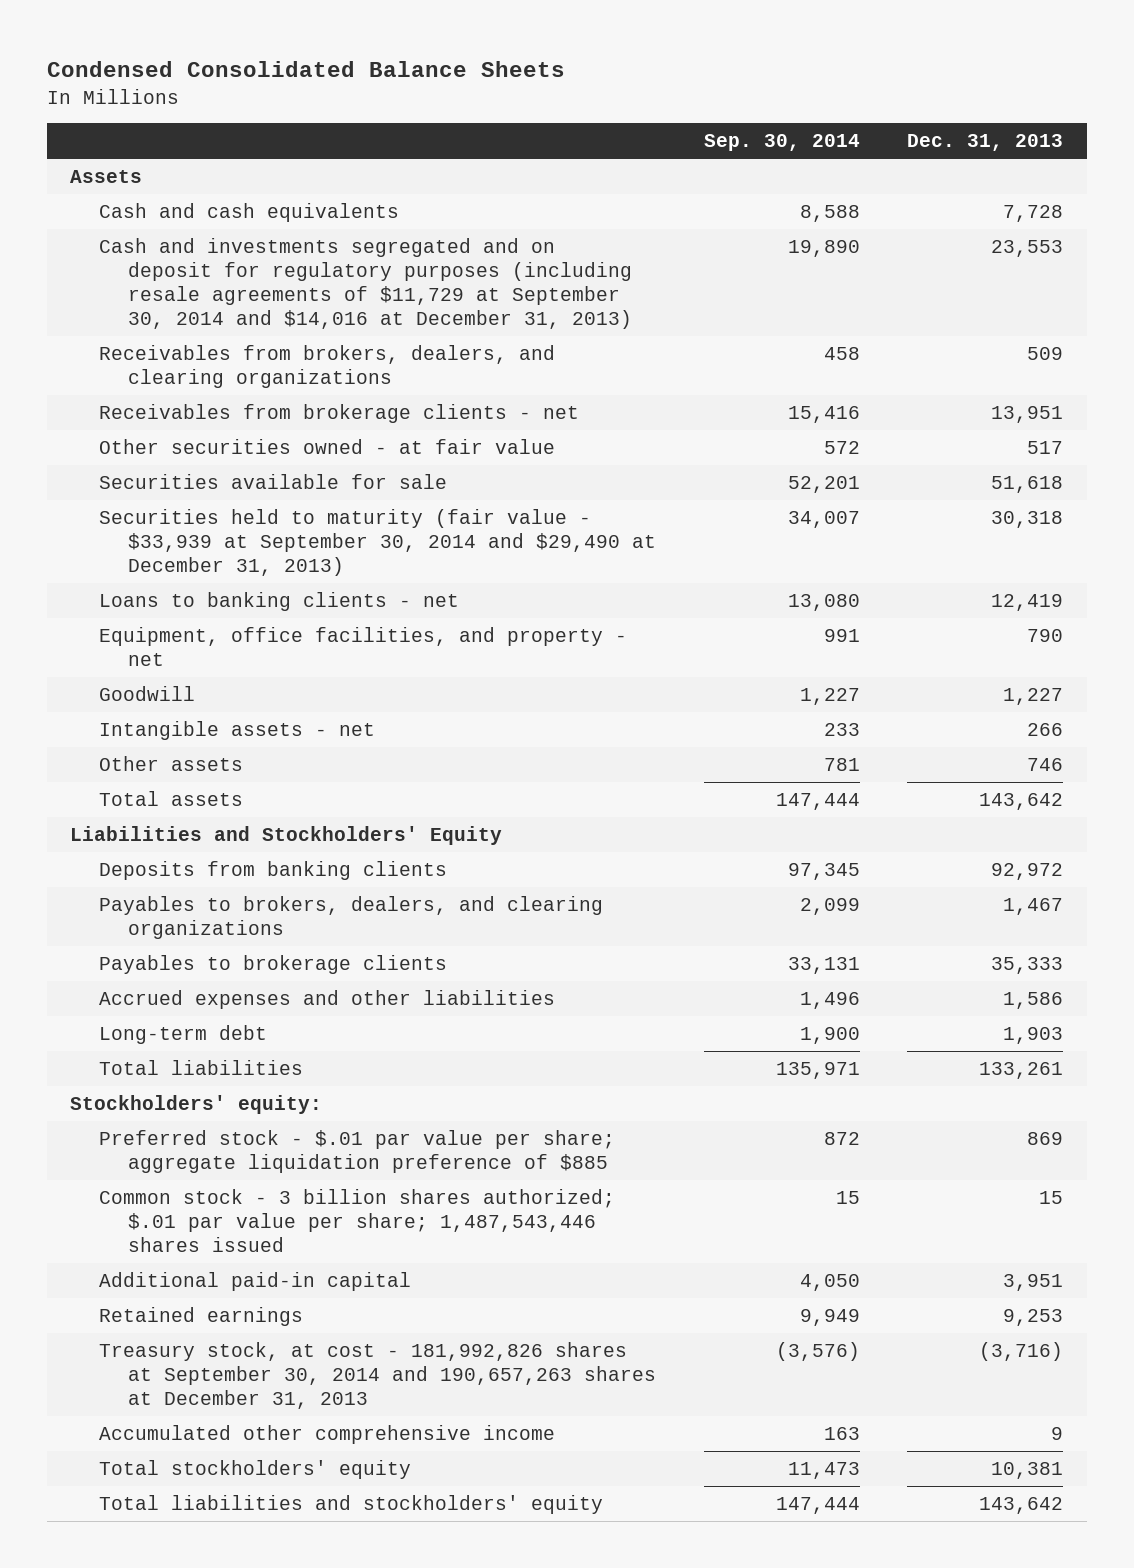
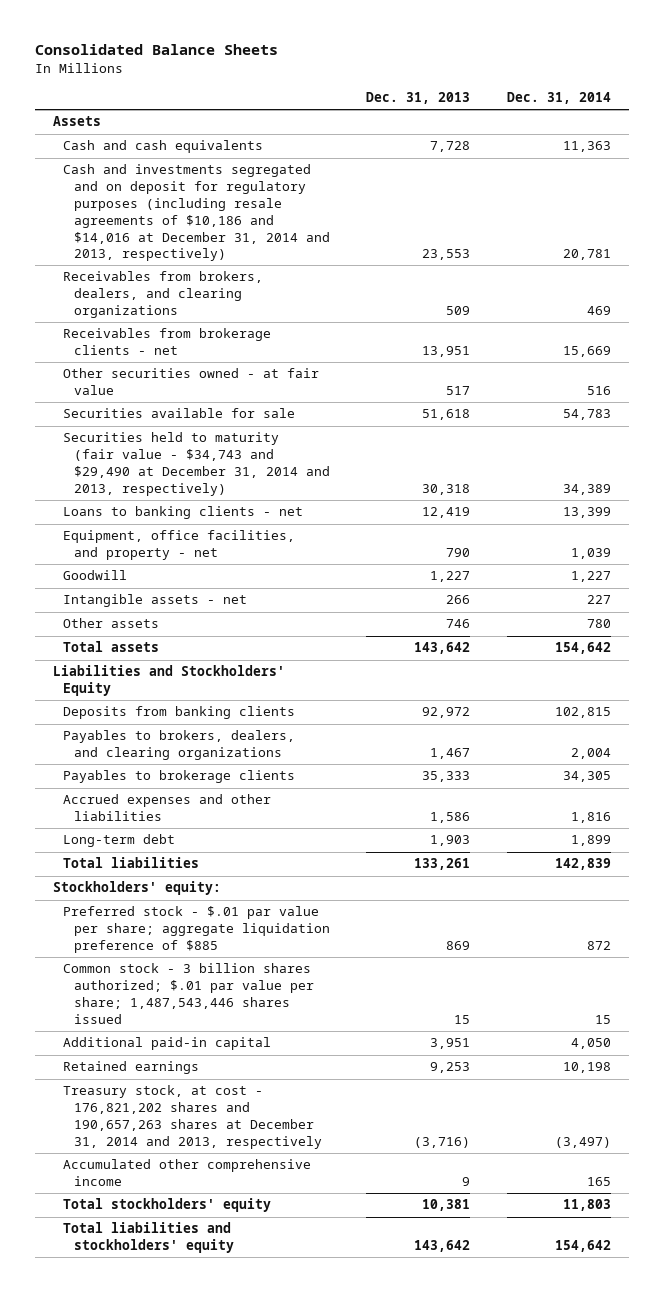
- Condensed Consolidated Balance Sheets
+ Consolidated Balance Sheets
- | Sep. 30, 2014 | Dec. 31, 2013
+ | Dec. 31, 2013 | Dec. 31, 2014
- Cash and investments segregated and on deposit for regulatory purposes (including resale agreements of $11,729 at September 30, 2014 and $14,016 at December 31, 2013) | 19,890 | 23,553
+ Cash and investments segregated and on deposit for regulatory purposes (including resale agreements of $10,186 and $14,016 at December 31, 2014 and 2013, respectively) | 23,553 | 20,781
- Securities held to maturity (fair value - $33,939 at September 30, 2014 and $29,490 at December 31, 2013) | 34,007 | 30,318
+ Securities held to maturity (fair value - $34,743 and $29,490 at December 31, 2014 and 2013, respectively) | 30,318 | 34,389
- Treasury stock, at cost - 181,992,826 shares at September 30, 2014 and 190,657,263 shares at December 31, 2013 | (3,576) | (3,716)
+ Treasury stock, at cost - 176,821,202 shares and 190,657,263 shares at December 31, 2014 and 2013, respectively | (3,716) | (3,497)

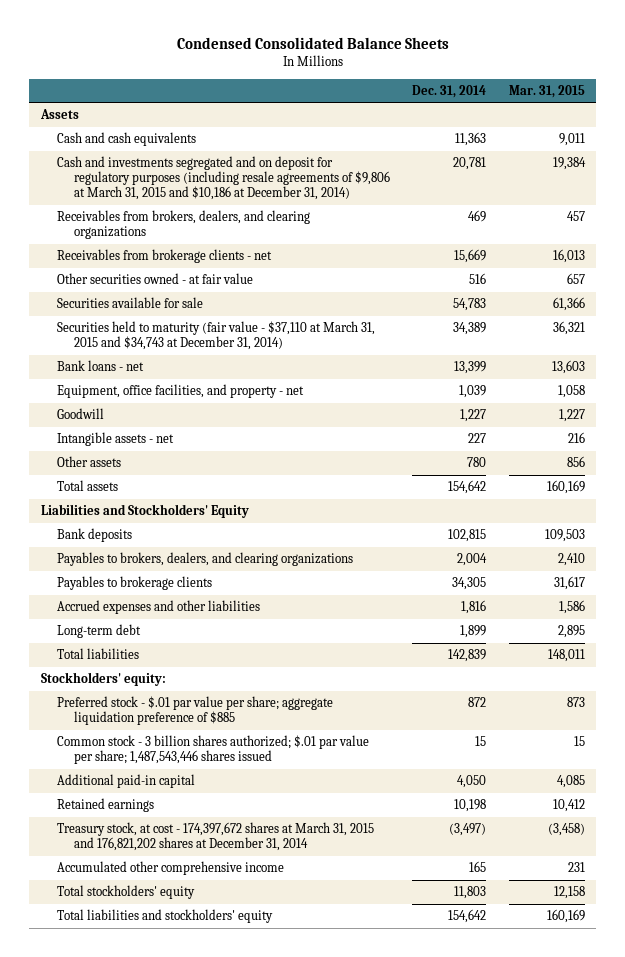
- Consolidated Balance Sheets
+ Condensed Consolidated Balance Sheets
- | Dec. 31, 2013 | Dec. 31, 2014
+ | Dec. 31, 2014 | Mar. 31, 2015
- Cash and investments segregated and on deposit for regulatory purposes (including resale agreements of $10,186 and $14,016 at December 31, 2014 and 2013, respectively) | 23,553 | 20,781
+ Cash and investments segregated and on deposit for regulatory purposes (including resale agreements of $9,806 at March 31, 2015 and $10,186 at December 31, 2014) | 20,781 | 19,384
- Securities held to maturity (fair value - $34,743 and $29,490 at December 31, 2014 and 2013, respectively) | 30,318 | 34,389
- Loans to banking clients - net | 12,419 | 13,399
+ Securities held to maturity (fair value - $37,110 at March 31, 2015 and $34,743 at December 31, 2014) | 34,389 | 36,321
+ Bank loans - net | 13,399 | 13,603
- Deposits from banking clients | 92,972 | 102,815
+ Bank deposits | 102,815 | 109,503
- Treasury stock, at cost - 176,821,202 shares and 190,657,263 shares at December 31, 2014 and 2013, respectively | (3,716) | (3,497)
+ Treasury stock, at cost - 174,397,672 shares at March 31, 2015 and 176,821,202 shares at December 31, 2014 | (3,497) | (3,458)

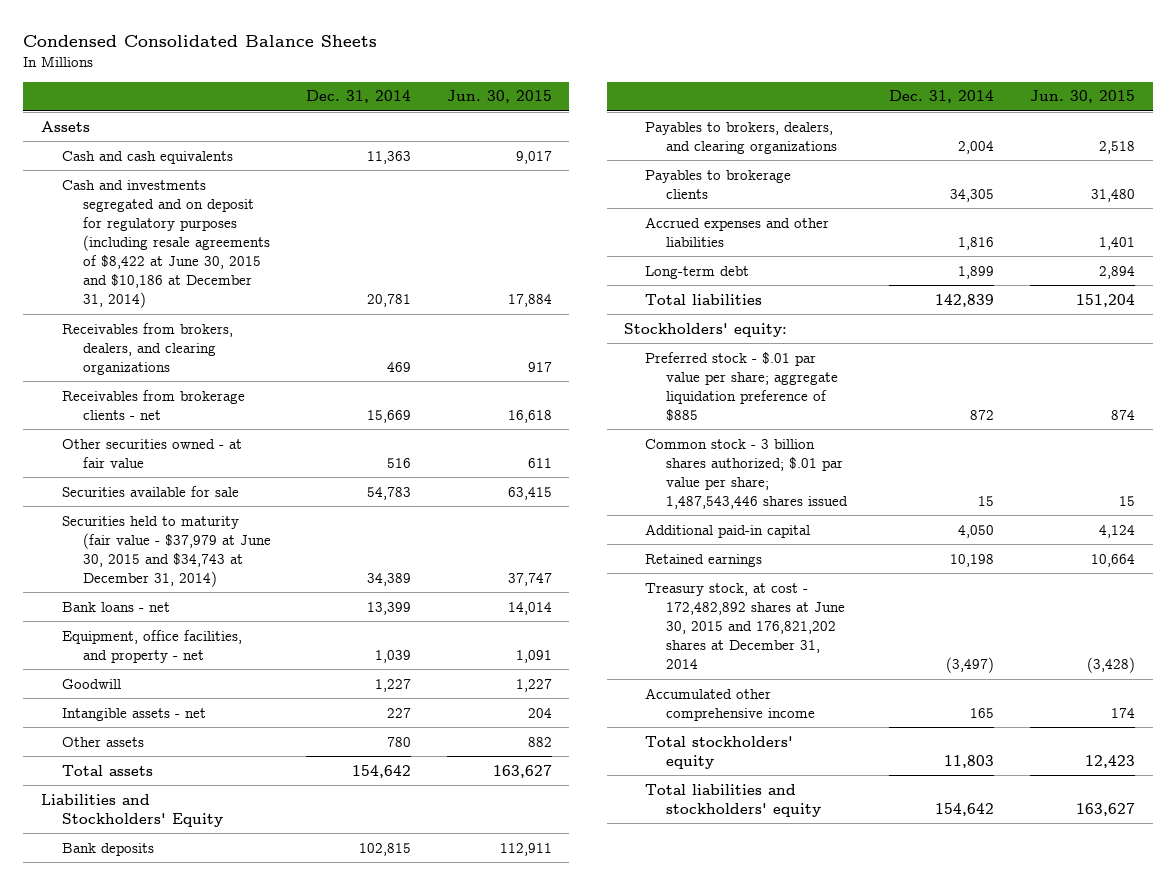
- | Dec. 31, 2014 | Mar. 31, 2015
+ | Dec. 31, 2014 | Jun. 30, 2015
- Cash and investments segregated and on deposit for regulatory purposes (including resale agreements of $9,806 at March 31, 2015 and $10,186 at December 31, 2014) | 20,781 | 19,384
+ Cash and investments segregated and on deposit for regulatory purposes (including resale agreements of $8,422 at June 30, 2015 and $10,186 at December 31, 2014) | 20,781 | 17,884
- Securities held to maturity (fair value - $37,110 at March 31, 2015 and $34,743 at December 31, 2014) | 34,389 | 36,321
+ Securities held to maturity (fair value - $37,979 at June 30, 2015 and $34,743 at December 31, 2014) | 34,389 | 37,747
- Treasury stock, at cost - 174,397,672 shares at March 31, 2015 and 176,821,202 shares at December 31, 2014 | (3,497) | (3,458)
+ Treasury stock, at cost - 172,482,892 shares at June 30, 2015 and 176,821,202 shares at December 31, 2014 | (3,497) | (3,428)

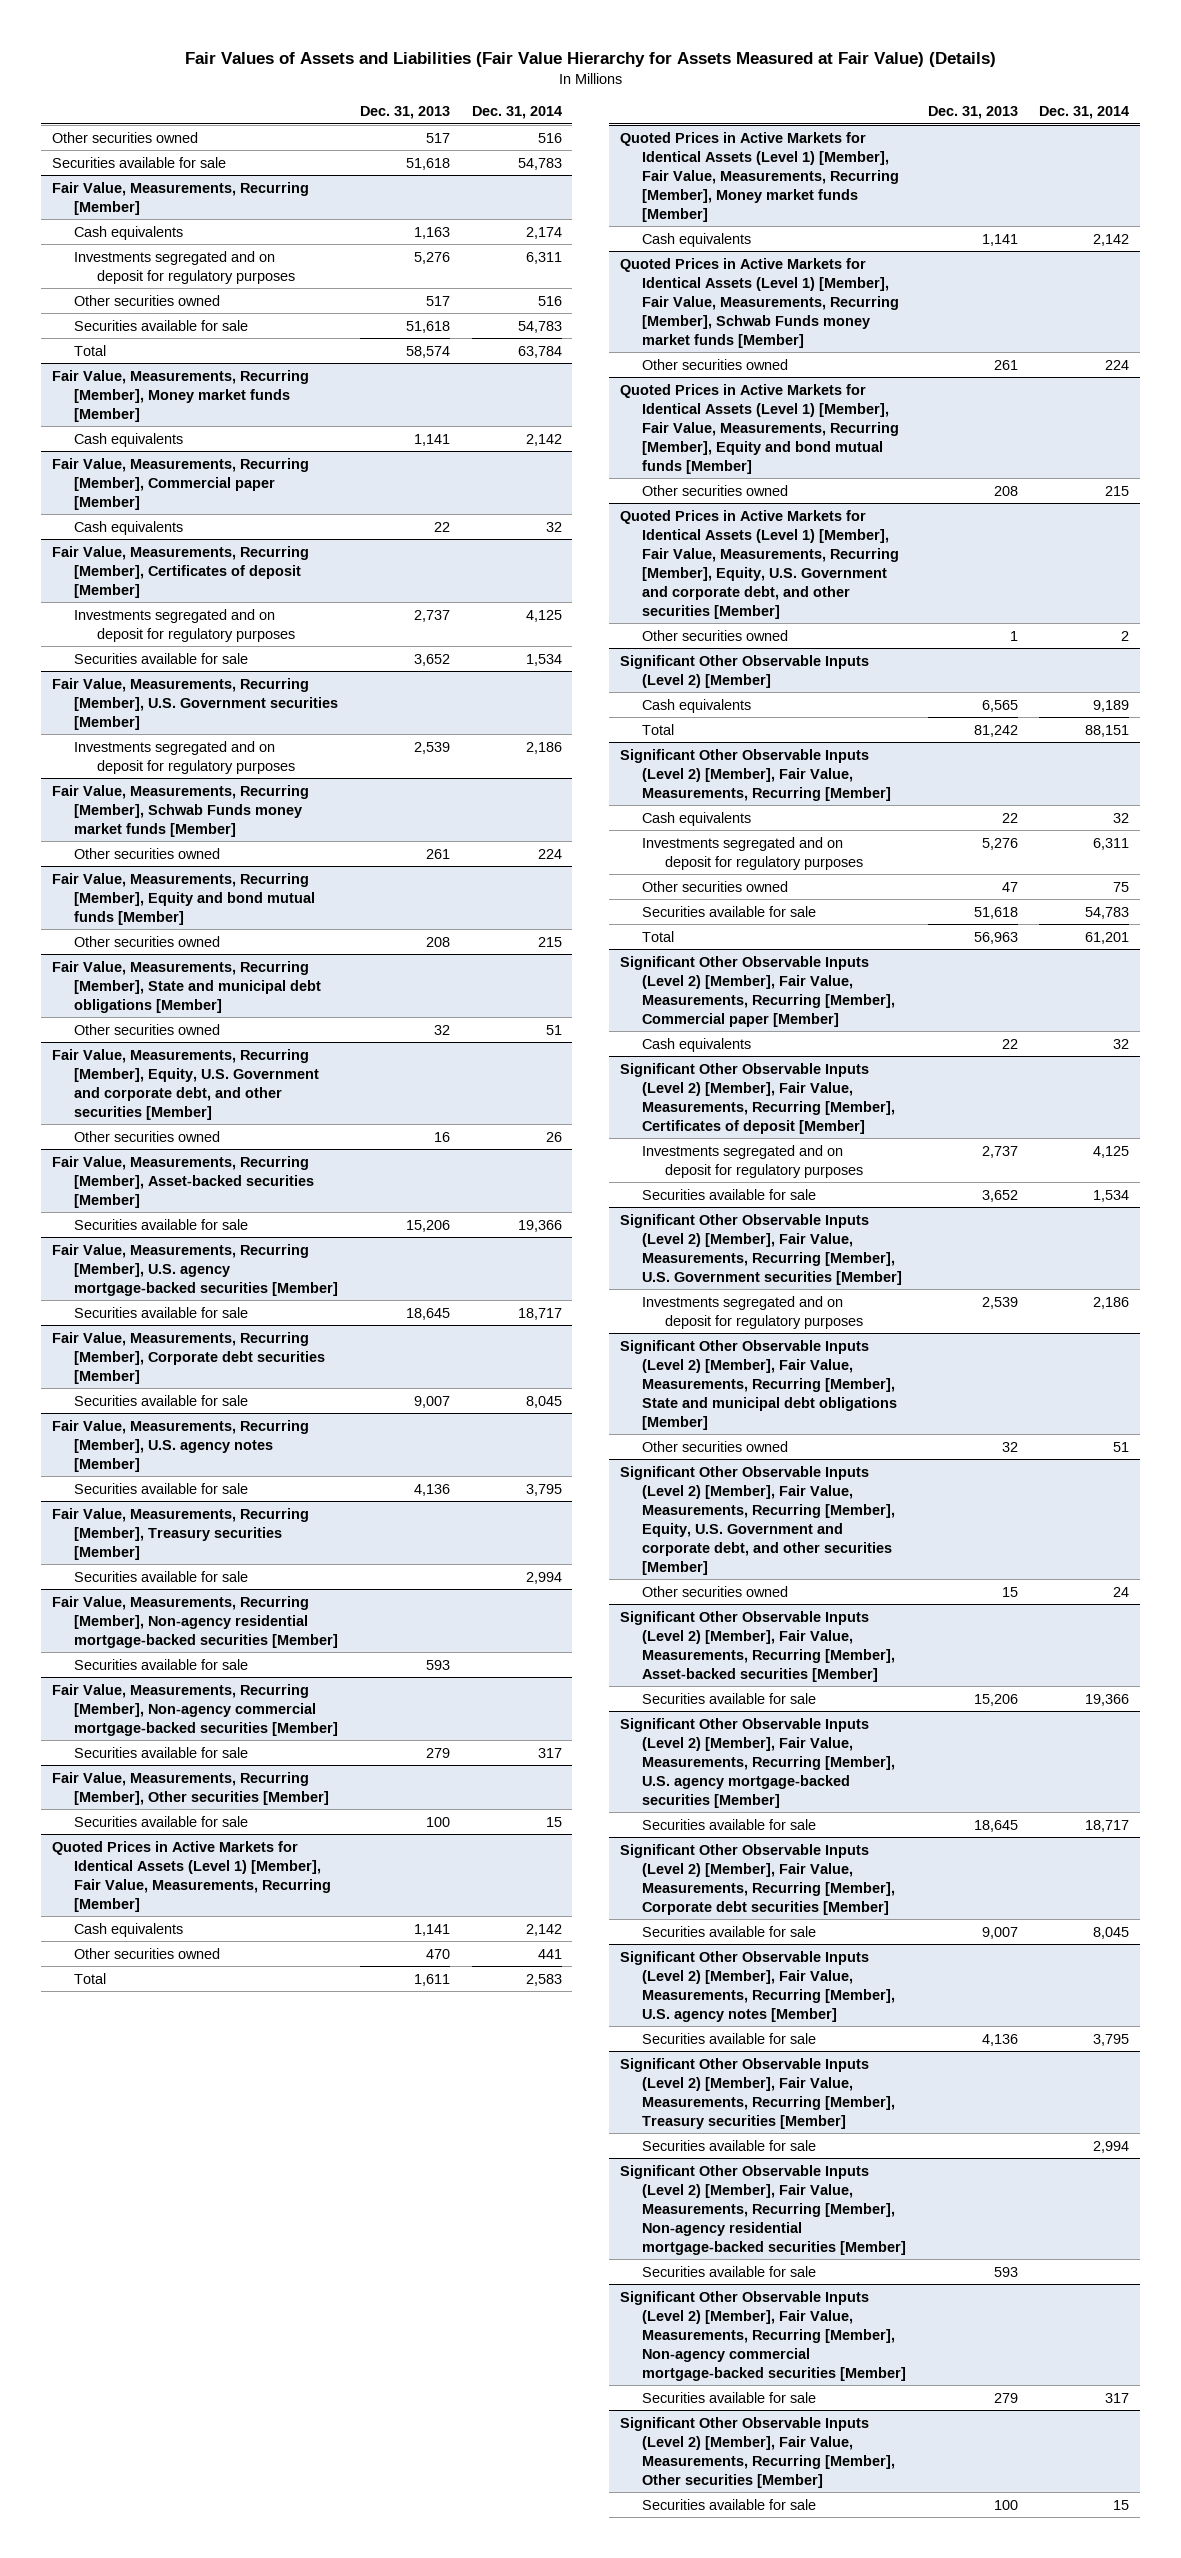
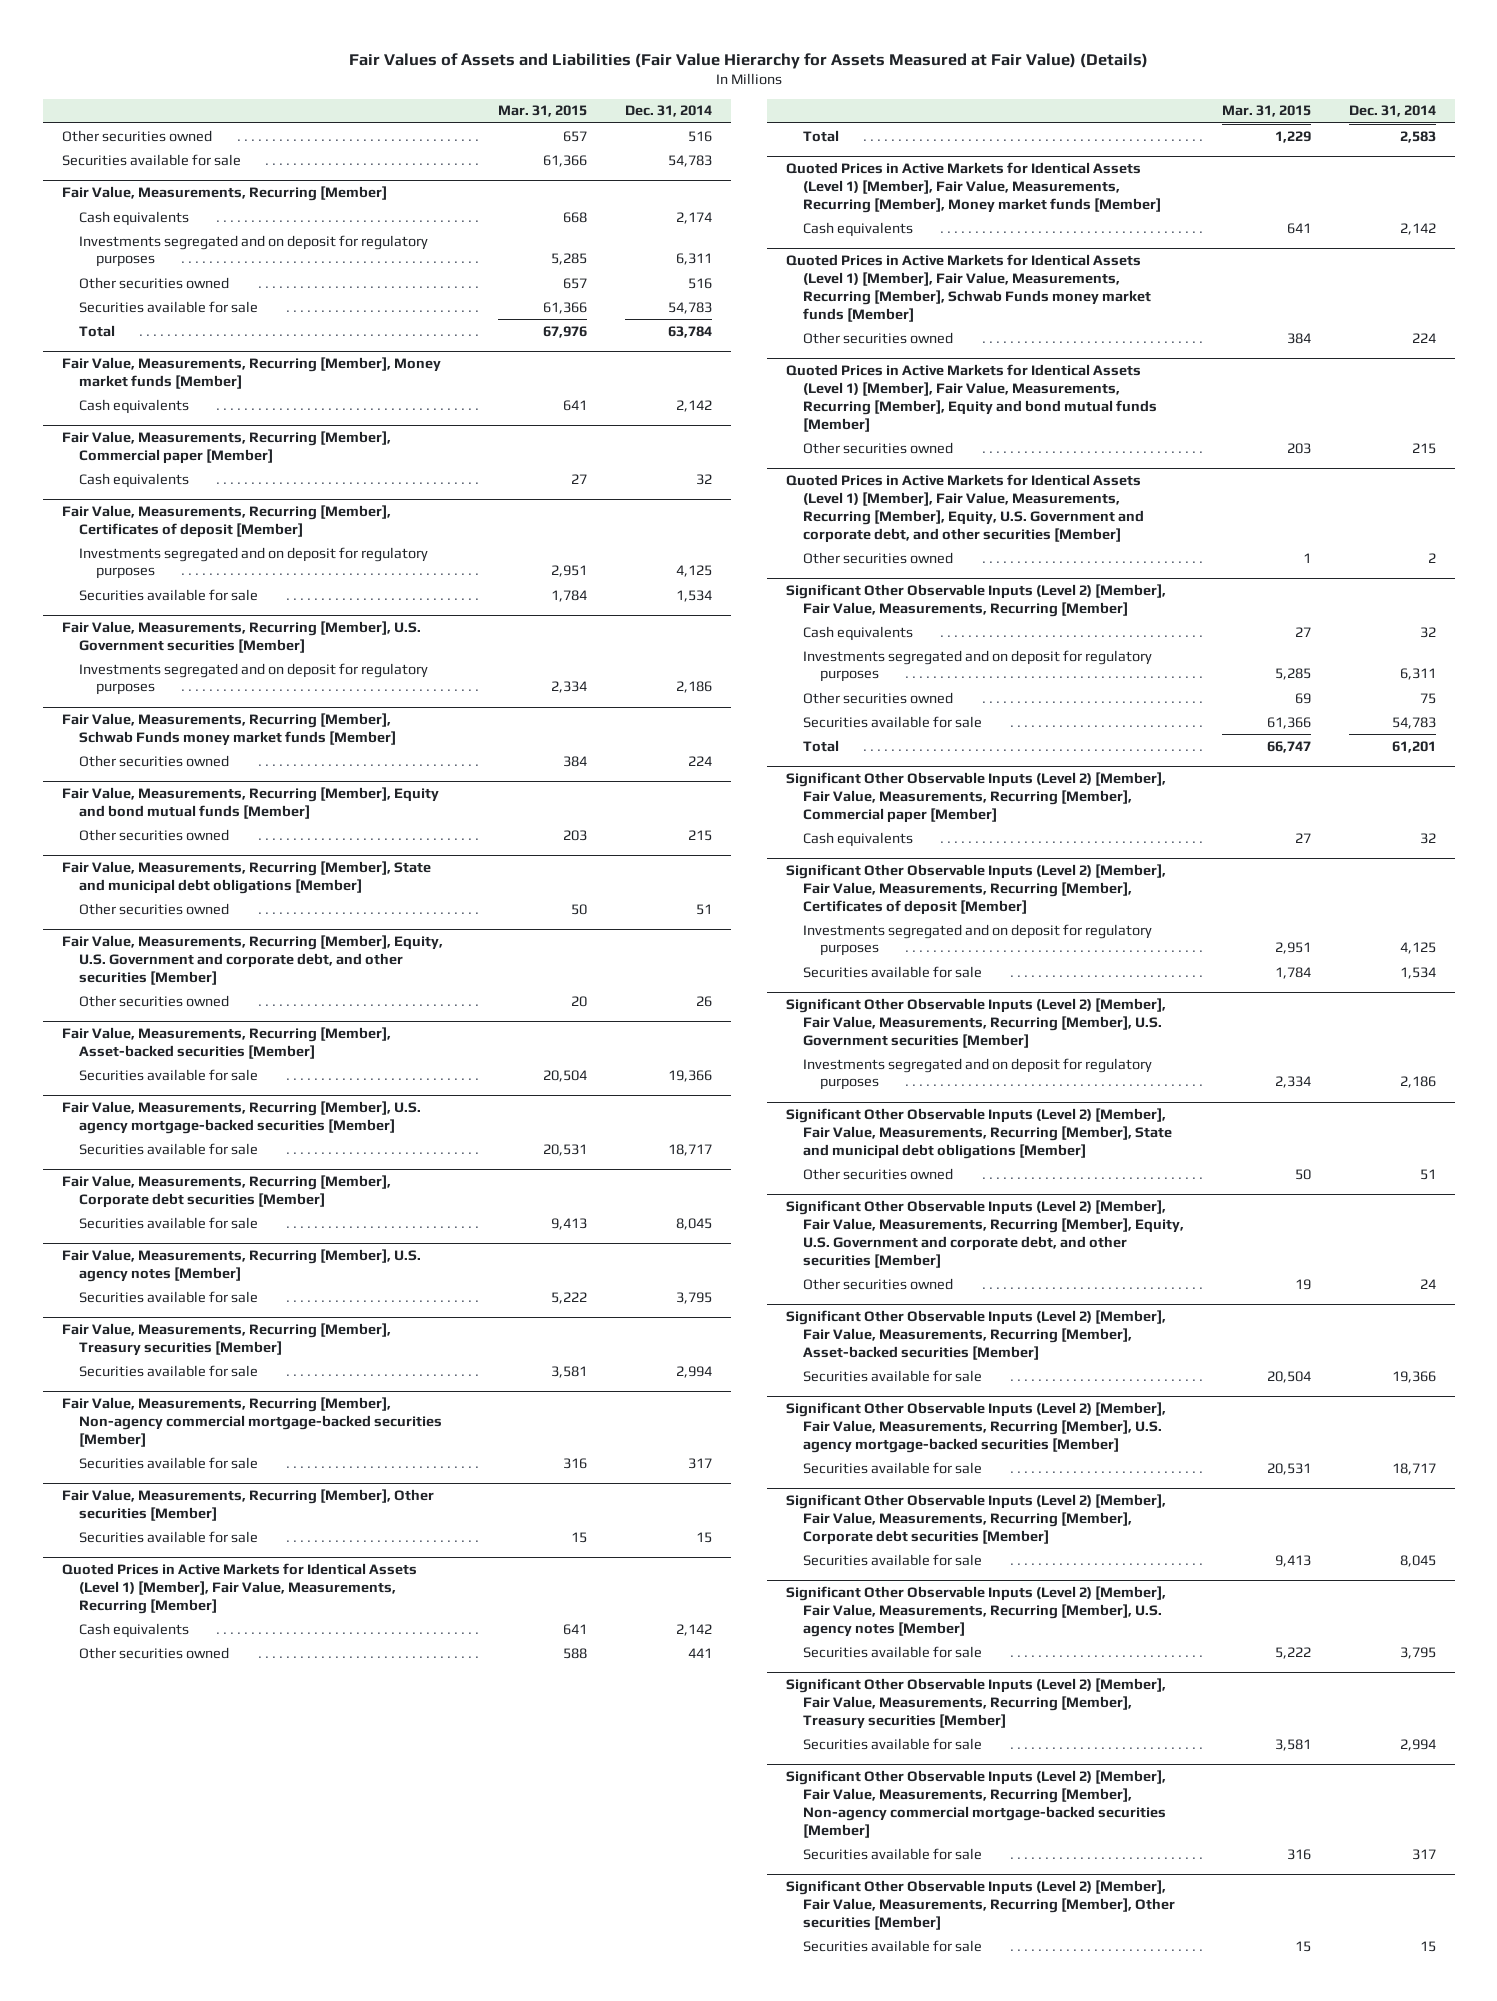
- | Dec. 31, 2013 | Dec. 31, 2014
+ | Mar. 31, 2015 | Dec. 31, 2014
- Fair Value, Measurements, Recurring [Member], Non-agency residential mortgage-backed securities [Member]
- Securities available for sale | 593 |
- Significant Other Observable Inputs (Level 2) [Member]
- Cash equivalents | 6,565 | 9,189
- Total | 81,242 | 88,151
- Significant Other Observable Inputs (Level 2) [Member], Fair Value, Measurements, Recurring [Member], Non-agency residential mortgage-backed securities [Member]
- Securities available for sale | 593 |

